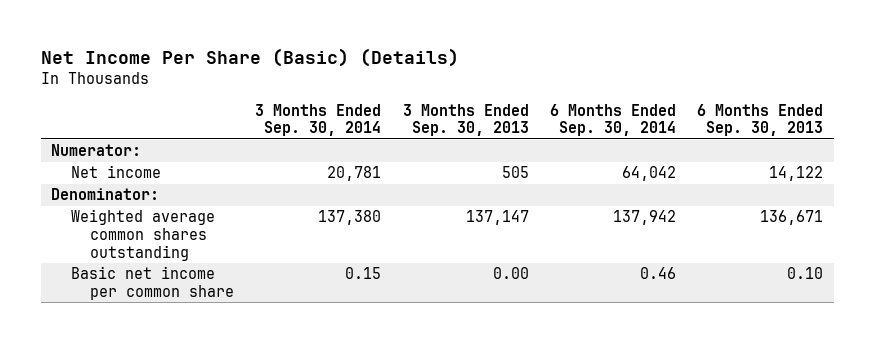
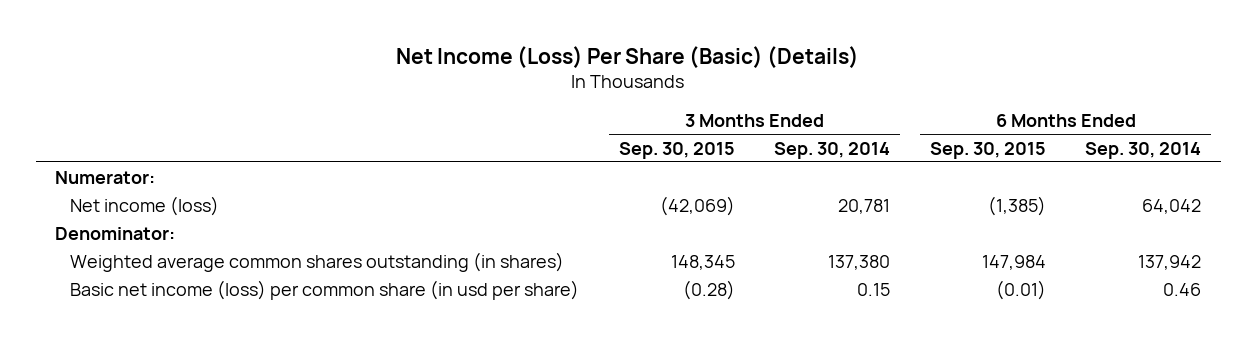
- Net Income Per Share (Basic) (Details)
+ Net Income (Loss) Per Share (Basic) (Details)
- | 3 Months Ended Sep. 30, 2014 | 3 Months Ended Sep. 30, 2013 | 6 Months Ended Sep. 30, 2014 | 6 Months Ended Sep. 30, 2013
+ | 3 Months Ended Sep. 30, 2015 | 3 Months Ended Sep. 30, 2014 | 6 Months Ended Sep. 30, 2015 | 6 Months Ended Sep. 30, 2014
- Net income | 20,781 | 505 | 64,042 | 14,122
+ Net income (loss) | (42,069) | 20,781 | (1,385) | 64,042
- Weighted average common shares outstanding | 137,380 | 137,147 | 137,942 | 136,671
- Basic net income per common share | 0.15 | 0.00 | 0.46 | 0.10
+ Weighted average common shares outstanding (in shares) | 148,345 | 137,380 | 147,984 | 137,942
+ Basic net income (loss) per common share (in usd per share) | (0.28) | 0.15 | (0.01) | 0.46

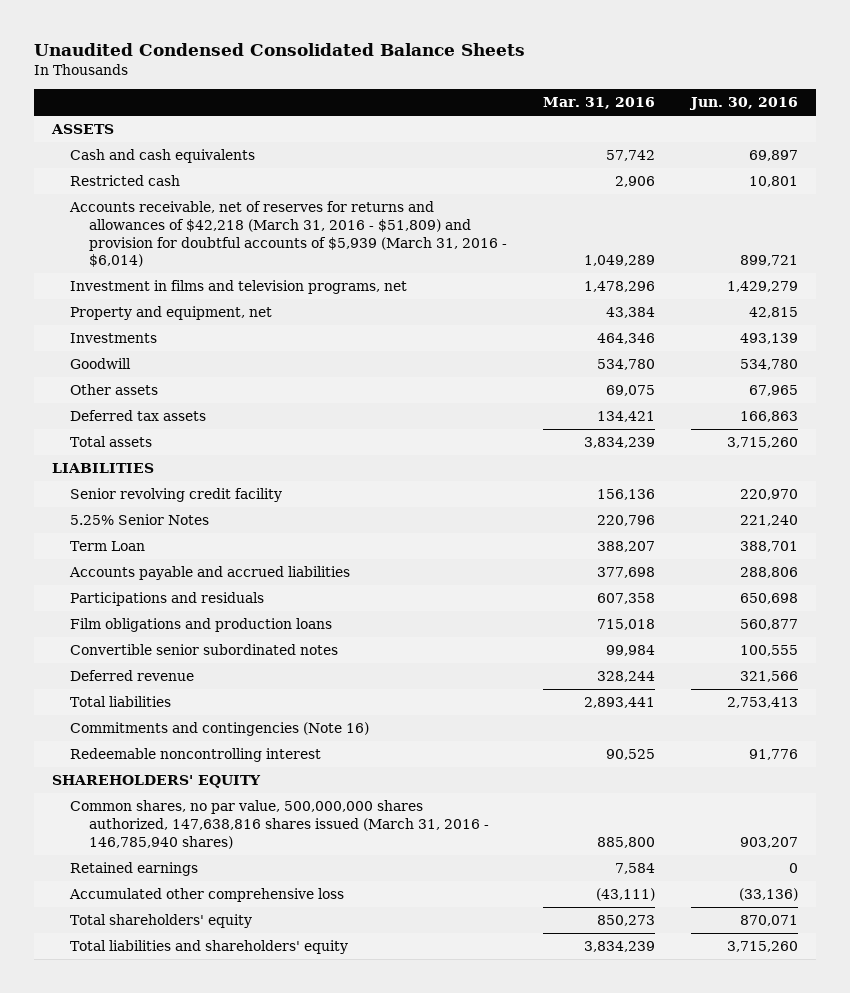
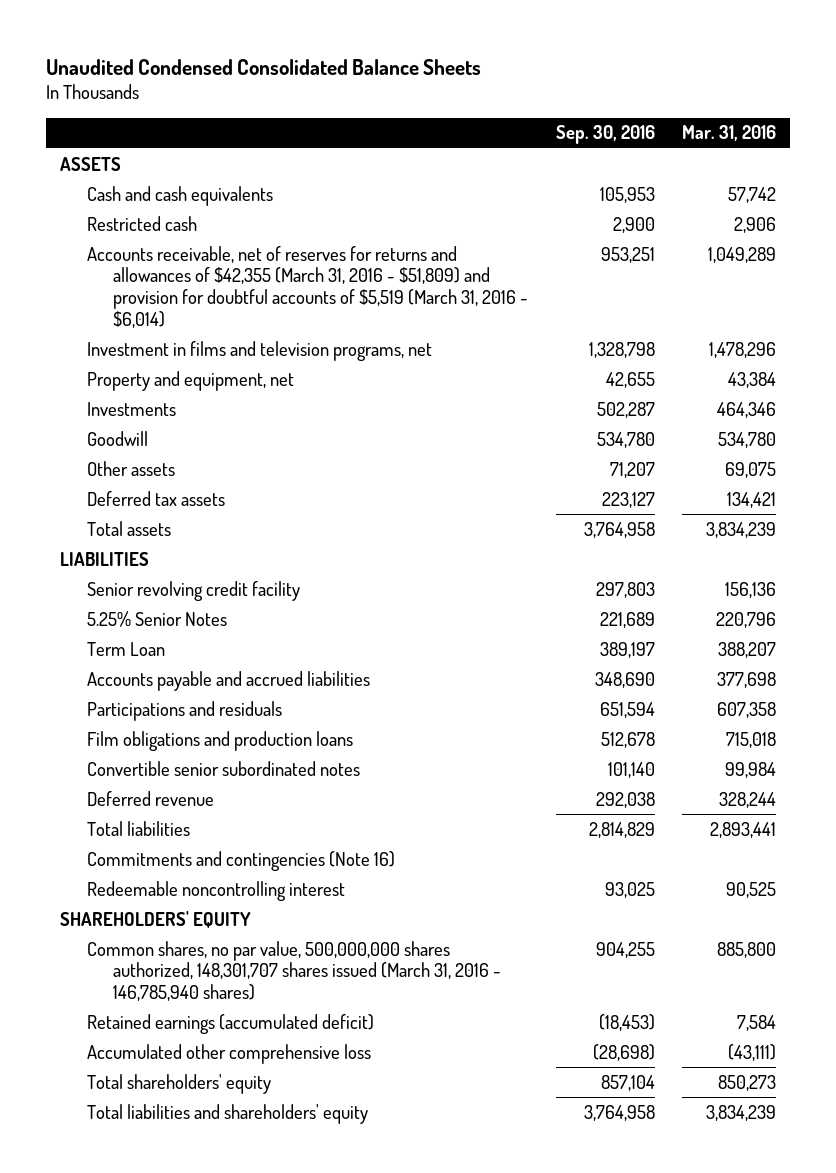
- | Mar. 31, 2016 | Jun. 30, 2016
+ | Sep. 30, 2016 | Mar. 31, 2016
- Accounts receivable, net of reserves for returns and allowances of $42,218 (March 31, 2016 - $51,809) and provision for doubtful accounts of $5,939 (March 31, 2016 - $6,014) | 1,049,289 | 899,721
+ Accounts receivable, net of reserves for returns and allowances of $42,355 (March 31, 2016 - $51,809) and provision for doubtful accounts of $5,519 (March 31, 2016 - $6,014) | 953,251 | 1,049,289
- Common shares, no par value, 500,000,000 shares authorized, 147,638,816 shares issued (March 31, 2016 - 146,785,940 shares) | 885,800 | 903,207
- Retained earnings | 7,584 | 0
+ Common shares, no par value, 500,000,000 shares authorized, 148,301,707 shares issued (March 31, 2016 - 146,785,940 shares) | 904,255 | 885,800
+ Retained earnings (accumulated deficit) | (18,453) | 7,584

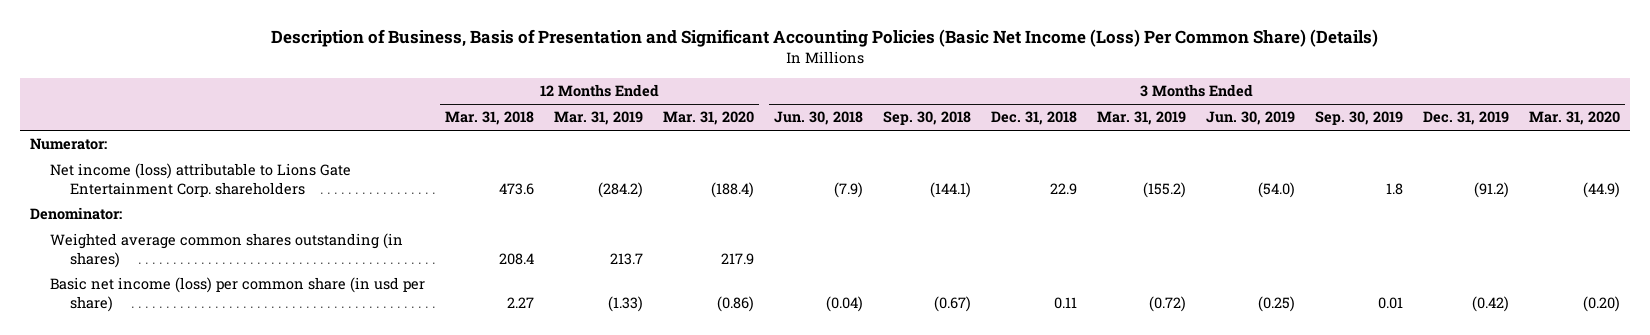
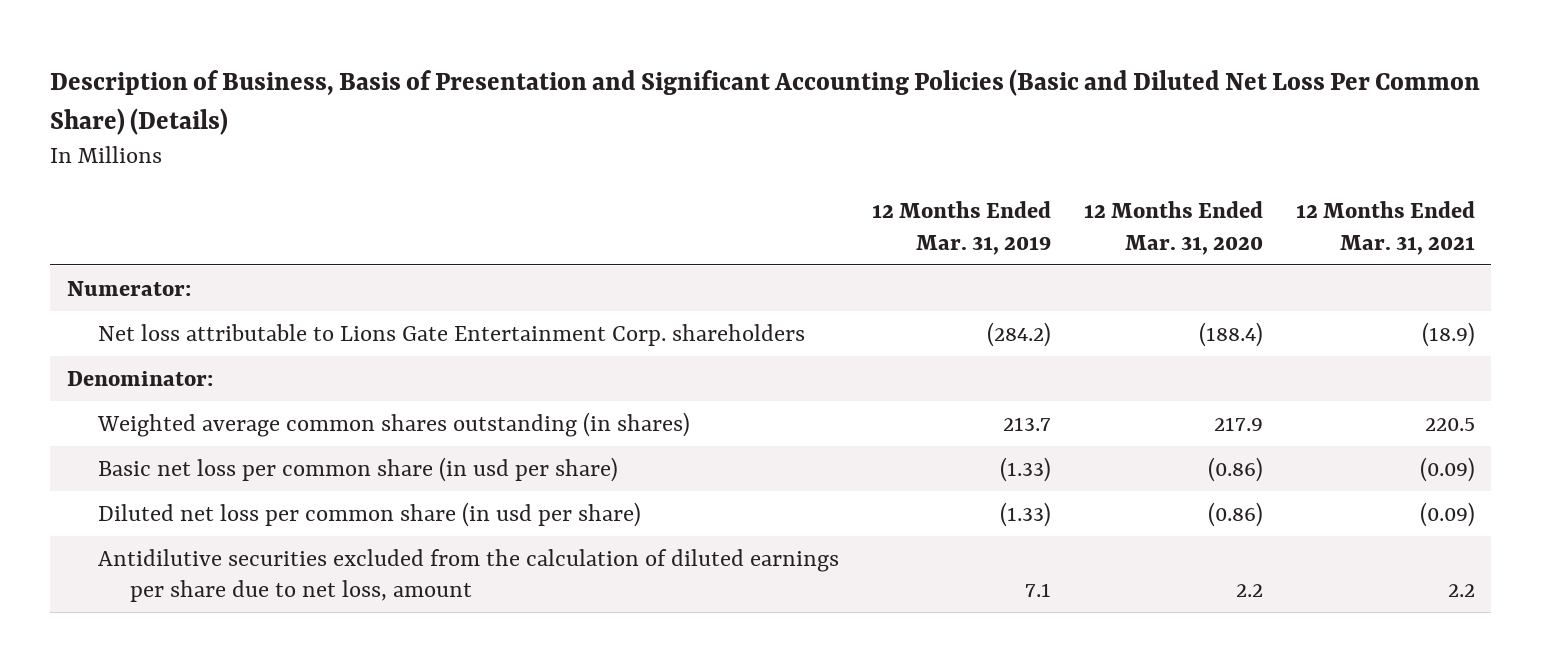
- Description of Business, Basis of Presentation and Significant Accounting Policies (Basic Net Income (Loss) Per Common Share) (Details)
+ Description of Business, Basis of Presentation and Significant Accounting Policies (Basic and Diluted Net Loss Per Common Share) (Details)
- | 12 Months Ended Mar. 31, 2018 | 12 Months Ended Mar. 31, 2019 | 12 Months Ended Mar. 31, 2020 | 3 Months Ended Jun. 30, 2018 | 3 Months Ended Sep. 30, 2018 | 3 Months Ended Dec. 31, 2018 | 3 Months Ended Mar. 31, 2019 | 3 Months Ended Jun. 30, 2019 | 3 Months Ended Sep. 30, 2019 | 3 Months Ended Dec. 31, 2019 | 3 Months Ended Mar. 31, 2020
+ | 12 Months Ended Mar. 31, 2019 | 12 Months Ended Mar. 31, 2020 | 12 Months Ended Mar. 31, 2021
- Net income (loss) attributable to Lions Gate Entertainment Corp. shareholders | 473.6 | (284.2) | (188.4) | (7.9) | (144.1) | 22.9 | (155.2) | (54.0) | 1.8 | (91.2) | (44.9)
+ Net loss attributable to Lions Gate Entertainment Corp. shareholders | (284.2) | (188.4) | (18.9)
- Basic net income (loss) per common share (in usd per share) | 2.27 | (1.33) | (0.86) | (0.04) | (0.67) | 0.11 | (0.72) | (0.25) | 0.01 | (0.42) | (0.20)
+ Basic net loss per common share (in usd per share) | (1.33) | (0.86) | (0.09)
+ Diluted net loss per common share (in usd per share) | (1.33) | (0.86) | (0.09)
+ Antidilutive securities excluded from the calculation of diluted earnings per share due to net loss, amount | 7.1 | 2.2 | 2.2

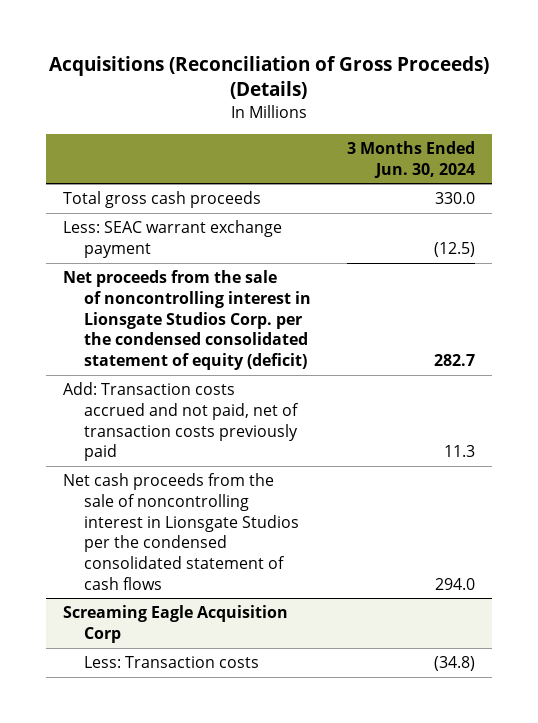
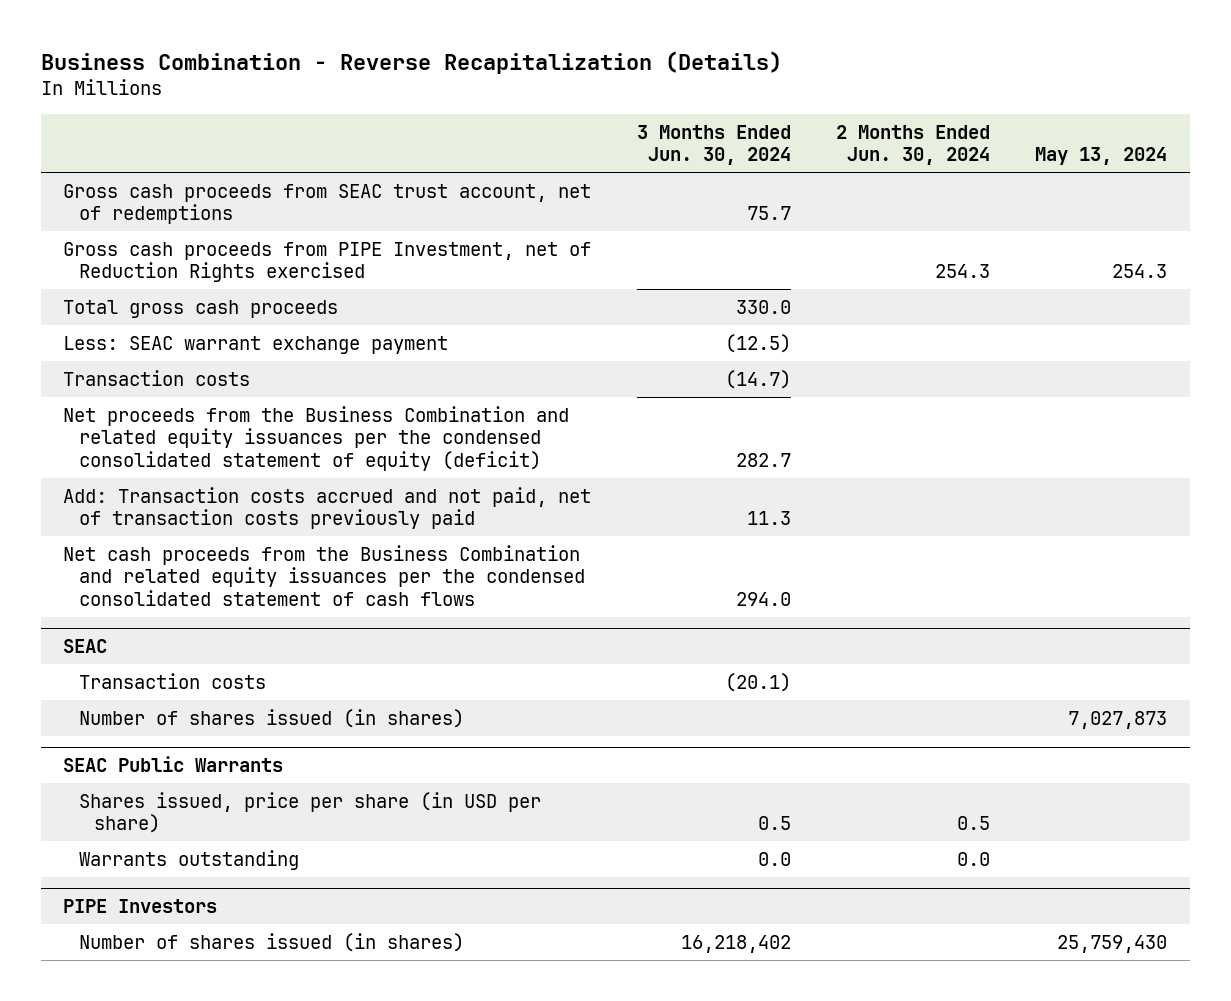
- Acquisitions (Reconciliation of Gross Proceeds) (Details)
+ Business Combination - Reverse Recapitalization (Details)
- | 3 Months Ended Jun. 30, 2024
+ | 3 Months Ended Jun. 30, 2024 | 2 Months Ended Jun. 30, 2024 | May 13, 2024
+ Gross cash proceeds from SEAC trust account, net of redemptions | 75.7 | |
+ Gross cash proceeds from PIPE Investment, net of Reduction Rights exercised | | 254.3 | 254.3
- Net proceeds from the sale of noncontrolling interest in Lionsgate Studios Corp. per the condensed consolidated statement of equity (deficit) | 282.7
+ Transaction costs | (14.7) | |
+ Net proceeds from the Business Combination and related equity issuances per the condensed consolidated statement of equity (deficit) | 282.7 | |
- Net cash proceeds from the sale of noncontrolling interest in Lionsgate Studios per the condensed consolidated statement of cash flows | 294.0
- Screaming Eagle Acquisition Corp
- Less: Transaction costs | (34.8)
+ Net cash proceeds from the Business Combination and related equity issuances per the condensed consolidated statement of cash flows | 294.0 | |
+ SEAC
+ Transaction costs | (20.1) | |
+ Number of shares issued (in shares) | | | 7,027,873
+ SEAC Public Warrants
+ Shares issued, price per share (in USD per share) | 0.5 | 0.5 |
+ Warrants outstanding | 0.0 | 0.0 |
+ PIPE Investors
+ Number of shares issued (in shares) | 16,218,402 | | 25,759,430

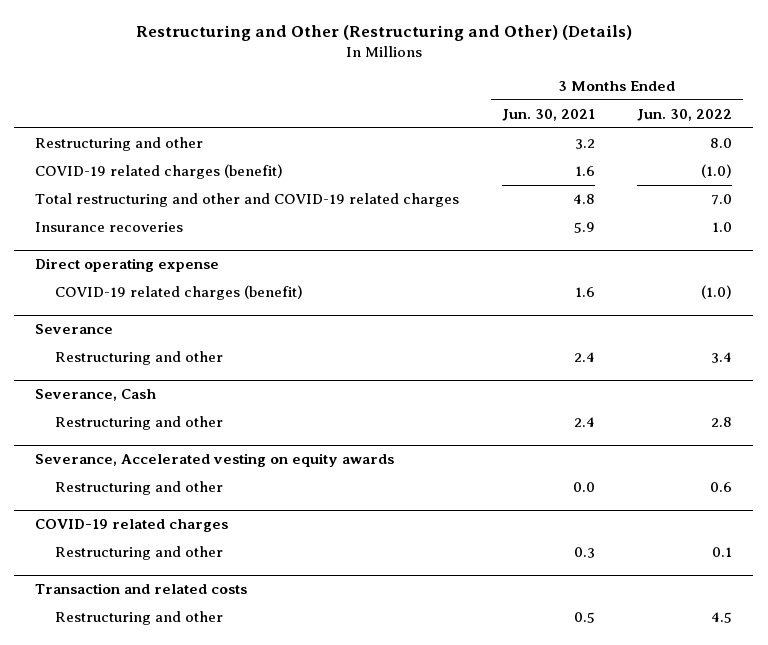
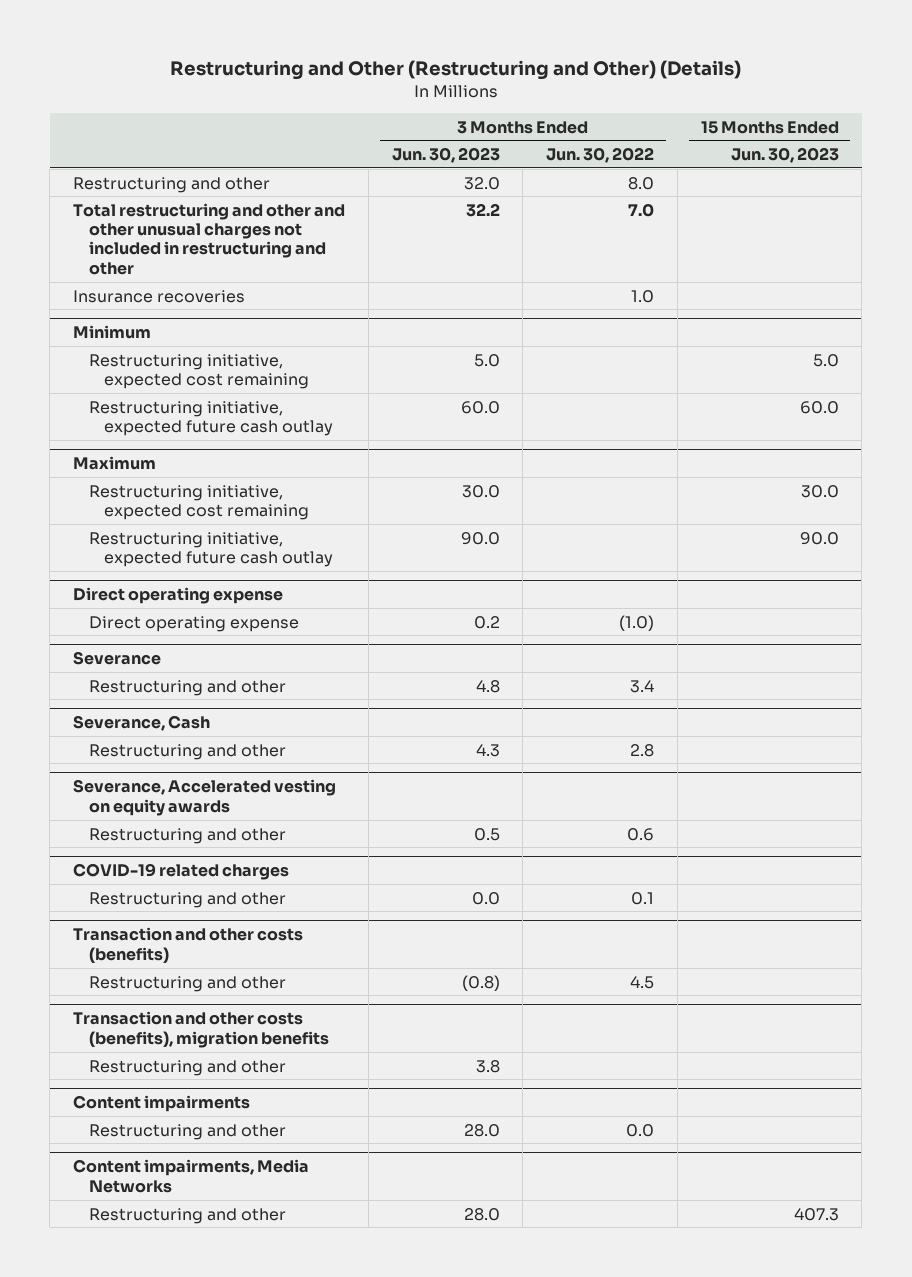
- | 3 Months Ended Jun. 30, 2021 | 3 Months Ended Jun. 30, 2022
+ | 3 Months Ended Jun. 30, 2023 | 3 Months Ended Jun. 30, 2022 | 15 Months Ended Jun. 30, 2023
- COVID-19 related charges (benefit) | 1.6 | (1.0)
- Total restructuring and other and COVID-19 related charges | 4.8 | 7.0
+ Total restructuring and other and other unusual charges not included in restructuring and other | 32.2 | 7.0 |
+ Minimum
+ Restructuring initiative, expected cost remaining | 5.0 | | 5.0
+ Restructuring initiative, expected future cash outlay | 60.0 | | 60.0
+ Maximum
+ Restructuring initiative, expected cost remaining | 30.0 | | 30.0
+ Restructuring initiative, expected future cash outlay | 90.0 | | 90.0
@ Direct operating expense
- COVID-19 related charges (benefit) | 1.6 | (1.0)
+ Direct operating expense | 0.2 | (1.0) |
- Transaction and related costs
+ Transaction and other costs (benefits)
+ Transaction and other costs (benefits), migration benefits
+ Restructuring and other | 3.8 | |
+ Content impairments
+ Restructuring and other | 28.0 | 0.0 |
+ Content impairments, Media Networks
+ Restructuring and other | 28.0 | | 407.3

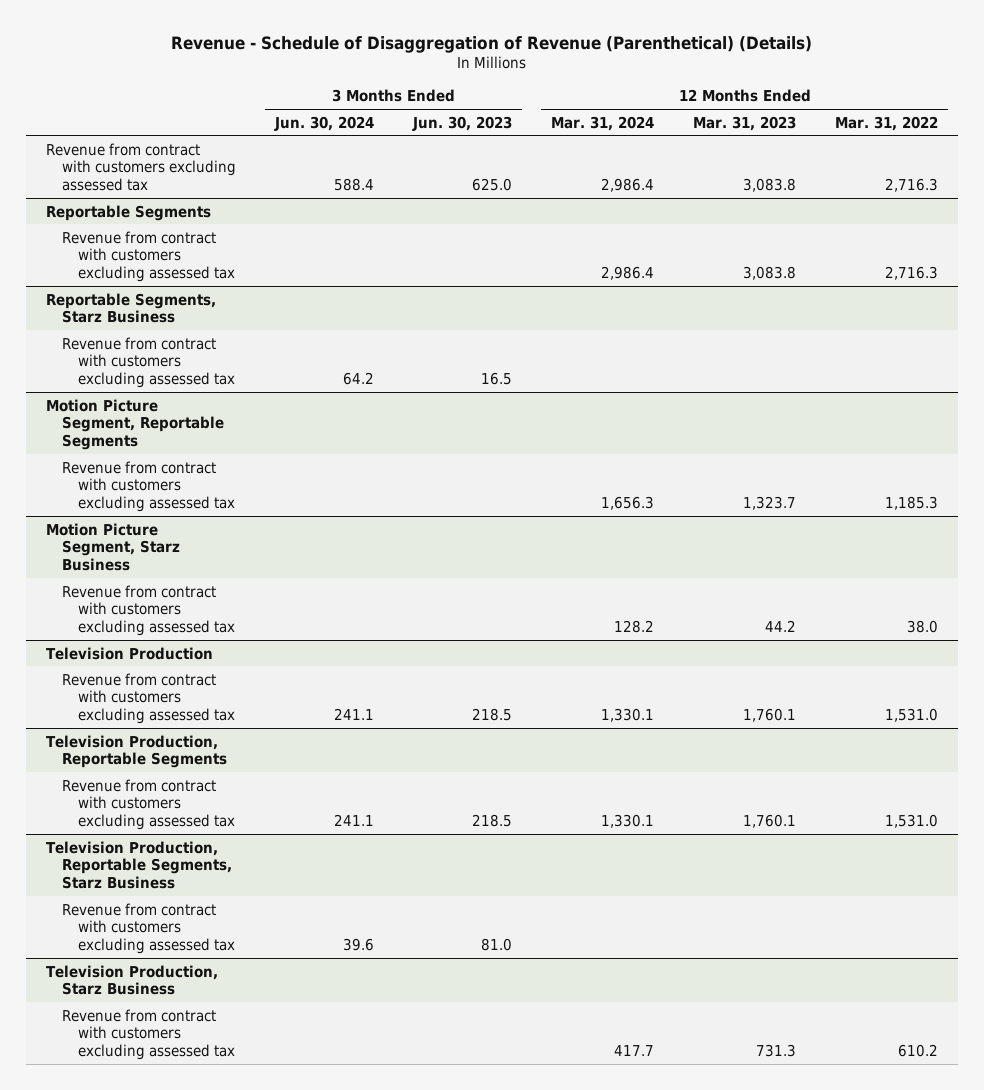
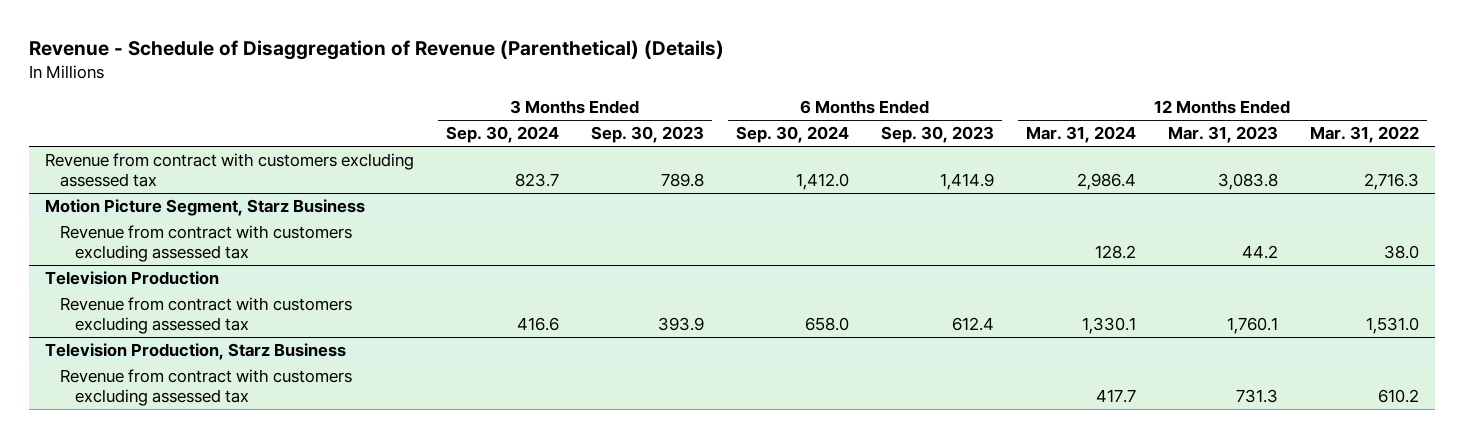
- | 3 Months Ended Jun. 30, 2024 | 3 Months Ended Jun. 30, 2023 | 12 Months Ended Mar. 31, 2024 | 12 Months Ended Mar. 31, 2023 | 12 Months Ended Mar. 31, 2022
+ | 3 Months Ended Sep. 30, 2024 | 3 Months Ended Sep. 30, 2023 | 6 Months Ended Sep. 30, 2024 | 6 Months Ended Sep. 30, 2023 | 12 Months Ended Mar. 31, 2024 | 12 Months Ended Mar. 31, 2023 | 12 Months Ended Mar. 31, 2022
- Reportable Segments
- Revenue from contract with customers excluding assessed tax | | | 2,986.4 | 3,083.8 | 2,716.3
- Reportable Segments, Starz Business
- Revenue from contract with customers excluding assessed tax | 64.2 | 16.5 | | |
- Motion Picture Segment, Reportable Segments
- Revenue from contract with customers excluding assessed tax | | | 1,656.3 | 1,323.7 | 1,185.3
- Television Production, Reportable Segments
- Revenue from contract with customers excluding assessed tax | 241.1 | 218.5 | 1,330.1 | 1,760.1 | 1,531.0
- Television Production, Reportable Segments, Starz Business
- Revenue from contract with customers excluding assessed tax | 39.6 | 81.0 | | |

